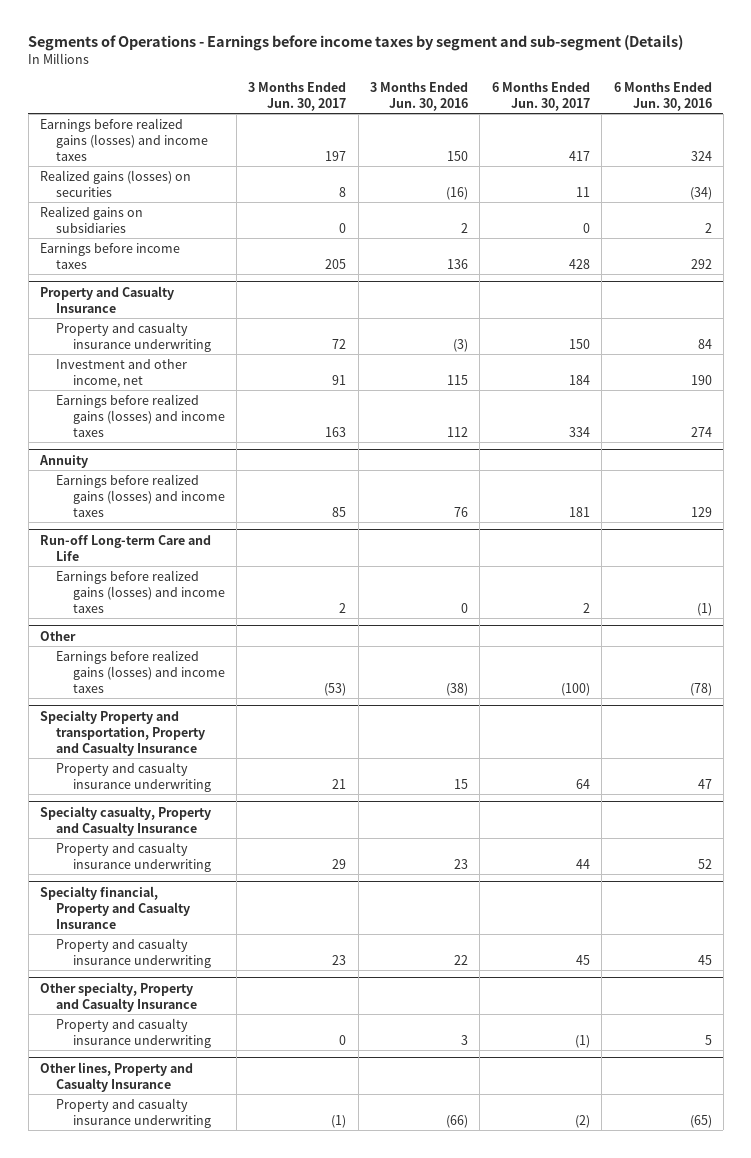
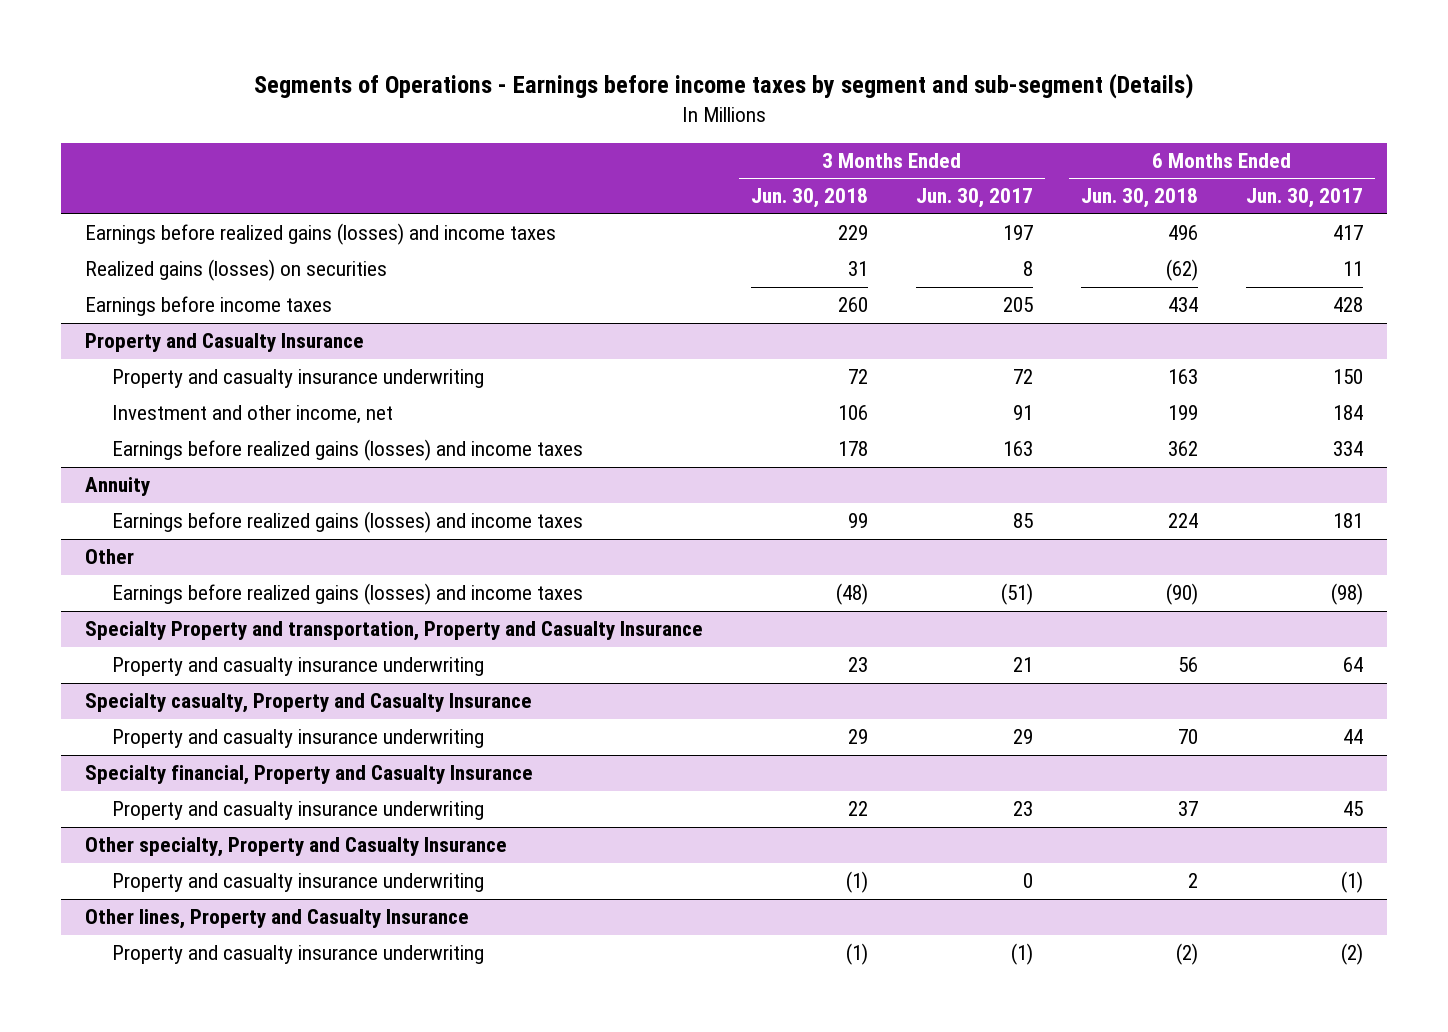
- | 3 Months Ended Jun. 30, 2017 | 3 Months Ended Jun. 30, 2016 | 6 Months Ended Jun. 30, 2017 | 6 Months Ended Jun. 30, 2016
+ | 3 Months Ended Jun. 30, 2018 | 3 Months Ended Jun. 30, 2017 | 6 Months Ended Jun. 30, 2018 | 6 Months Ended Jun. 30, 2017
- Realized gains on subsidiaries | 0 | 2 | 0 | 2
- Run-off Long-term Care and Life
- Earnings before realized gains (losses) and income taxes | 2 | 0 | 2 | (1)
@ Other
- Earnings before realized gains (losses) and income taxes | (53) | (38) | (100) | (78)
+ Earnings before realized gains (losses) and income taxes | (48) | (51) | (90) | (98)

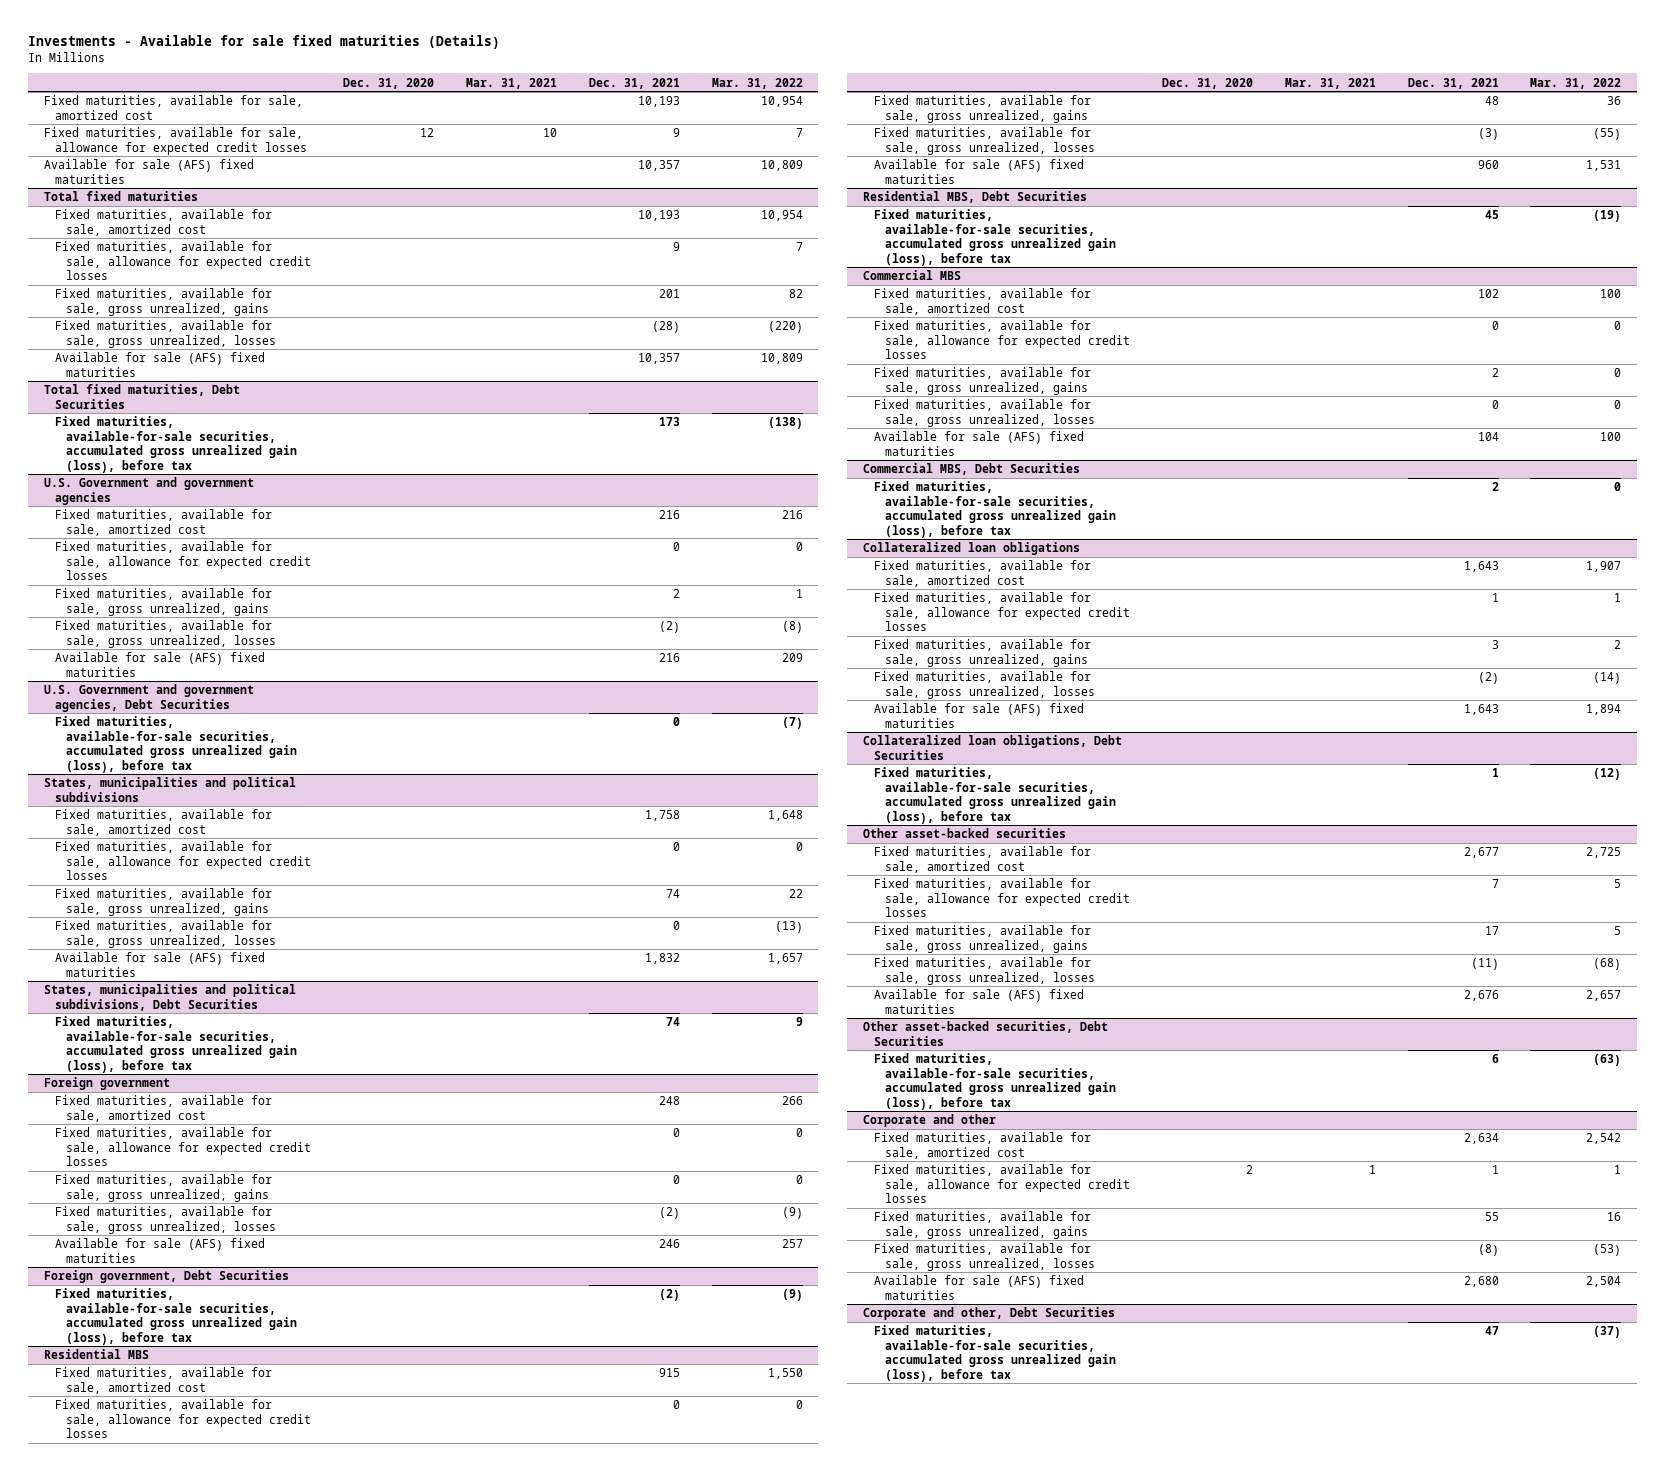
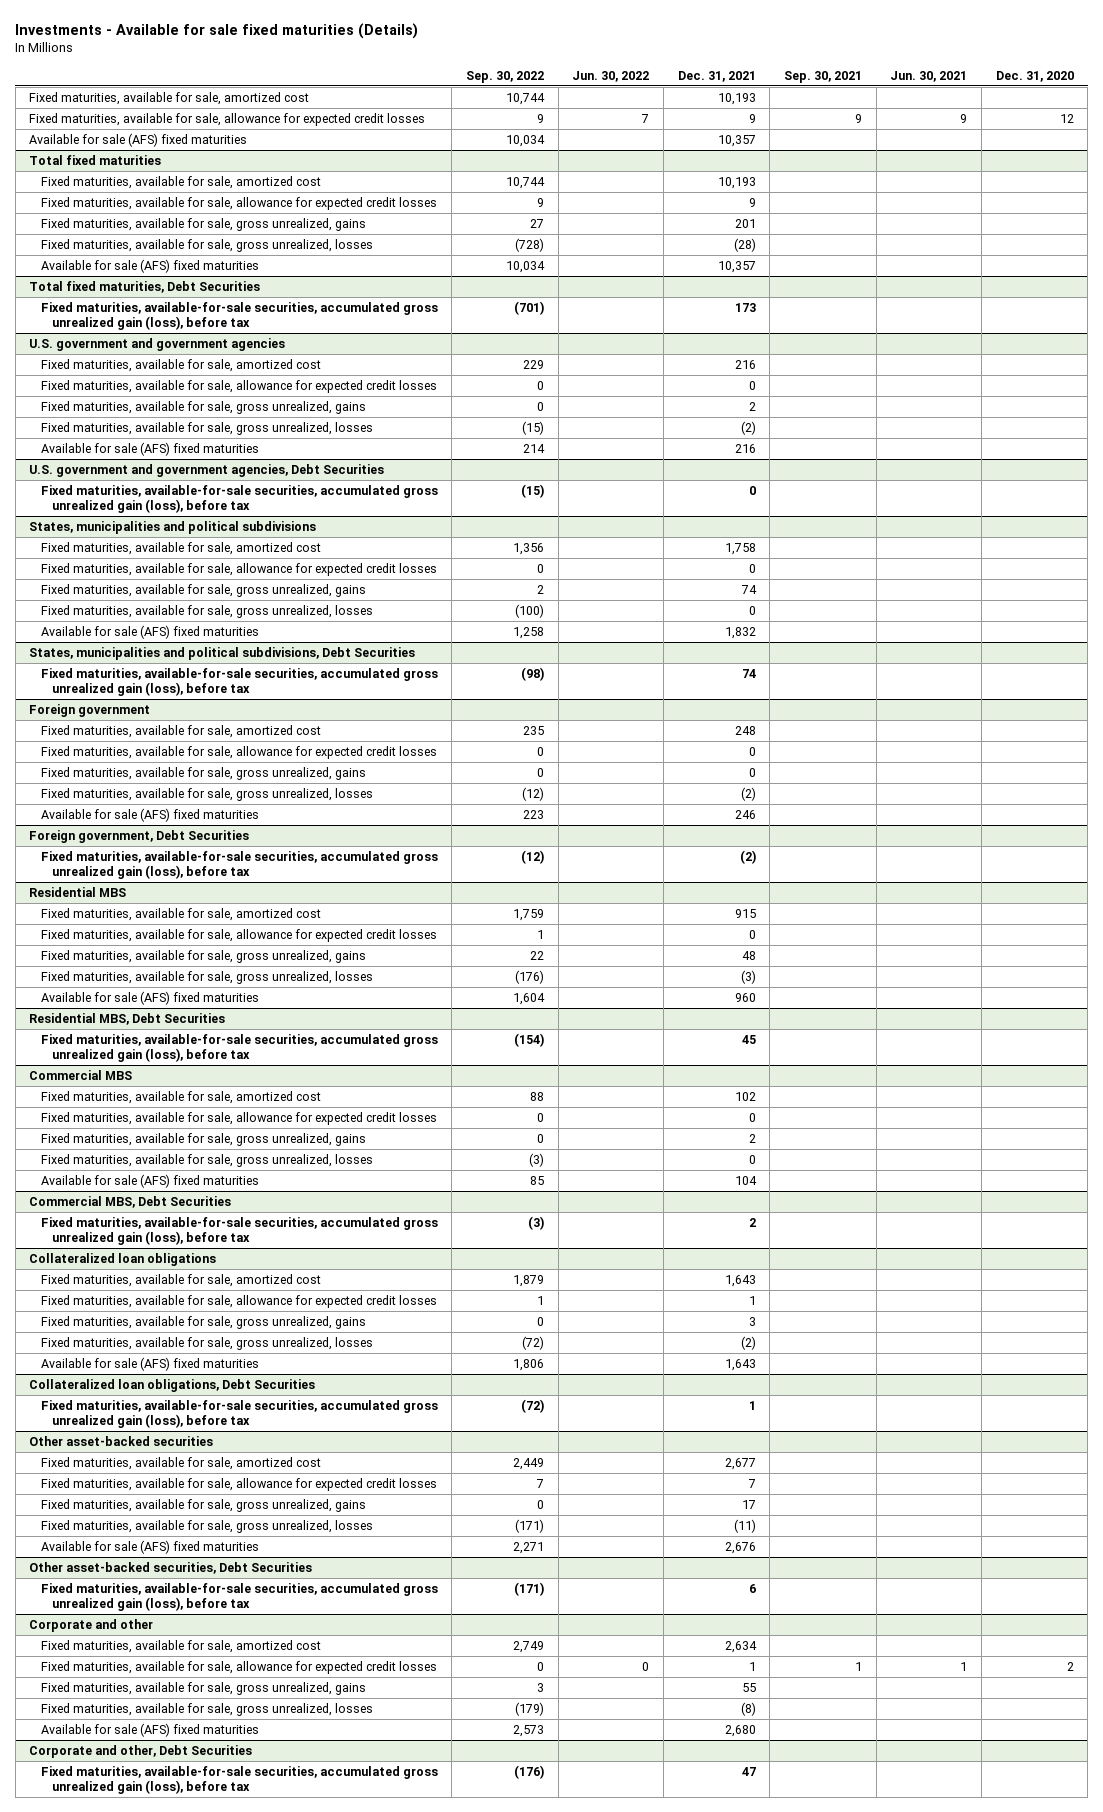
- | Dec. 31, 2020 | Mar. 31, 2021 | Dec. 31, 2021 | Mar. 31, 2022
+ | Sep. 30, 2022 | Jun. 30, 2022 | Dec. 31, 2021 | Sep. 30, 2021 | Jun. 30, 2021 | Dec. 31, 2020
- U.S. Government and government agencies
+ U.S. government and government agencies
- U.S. Government and government agencies, Debt Securities
+ U.S. government and government agencies, Debt Securities

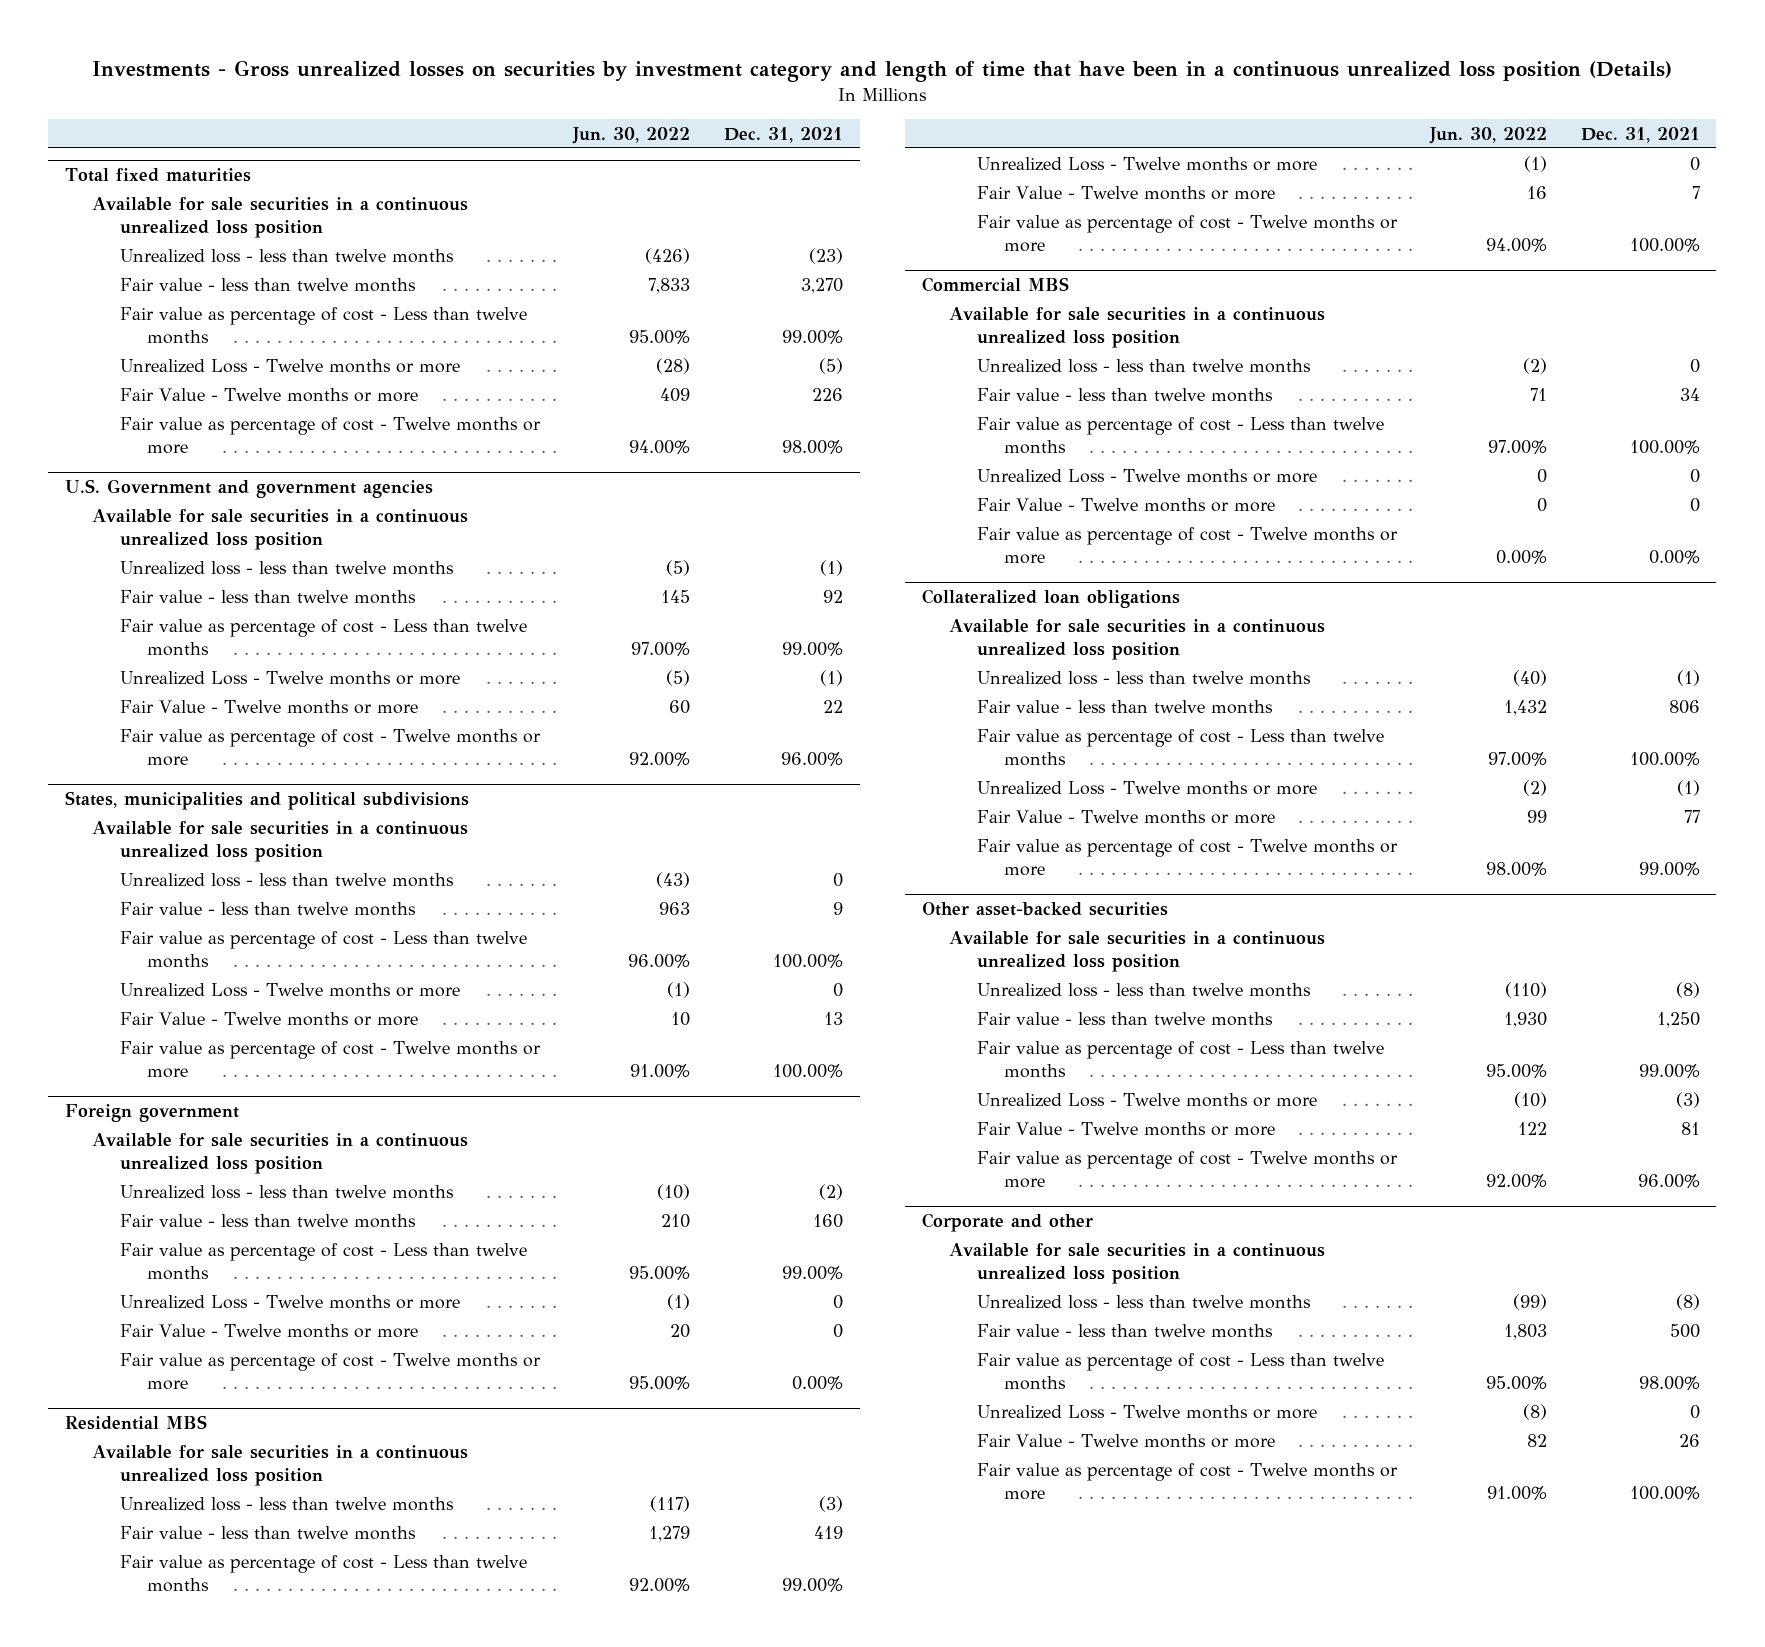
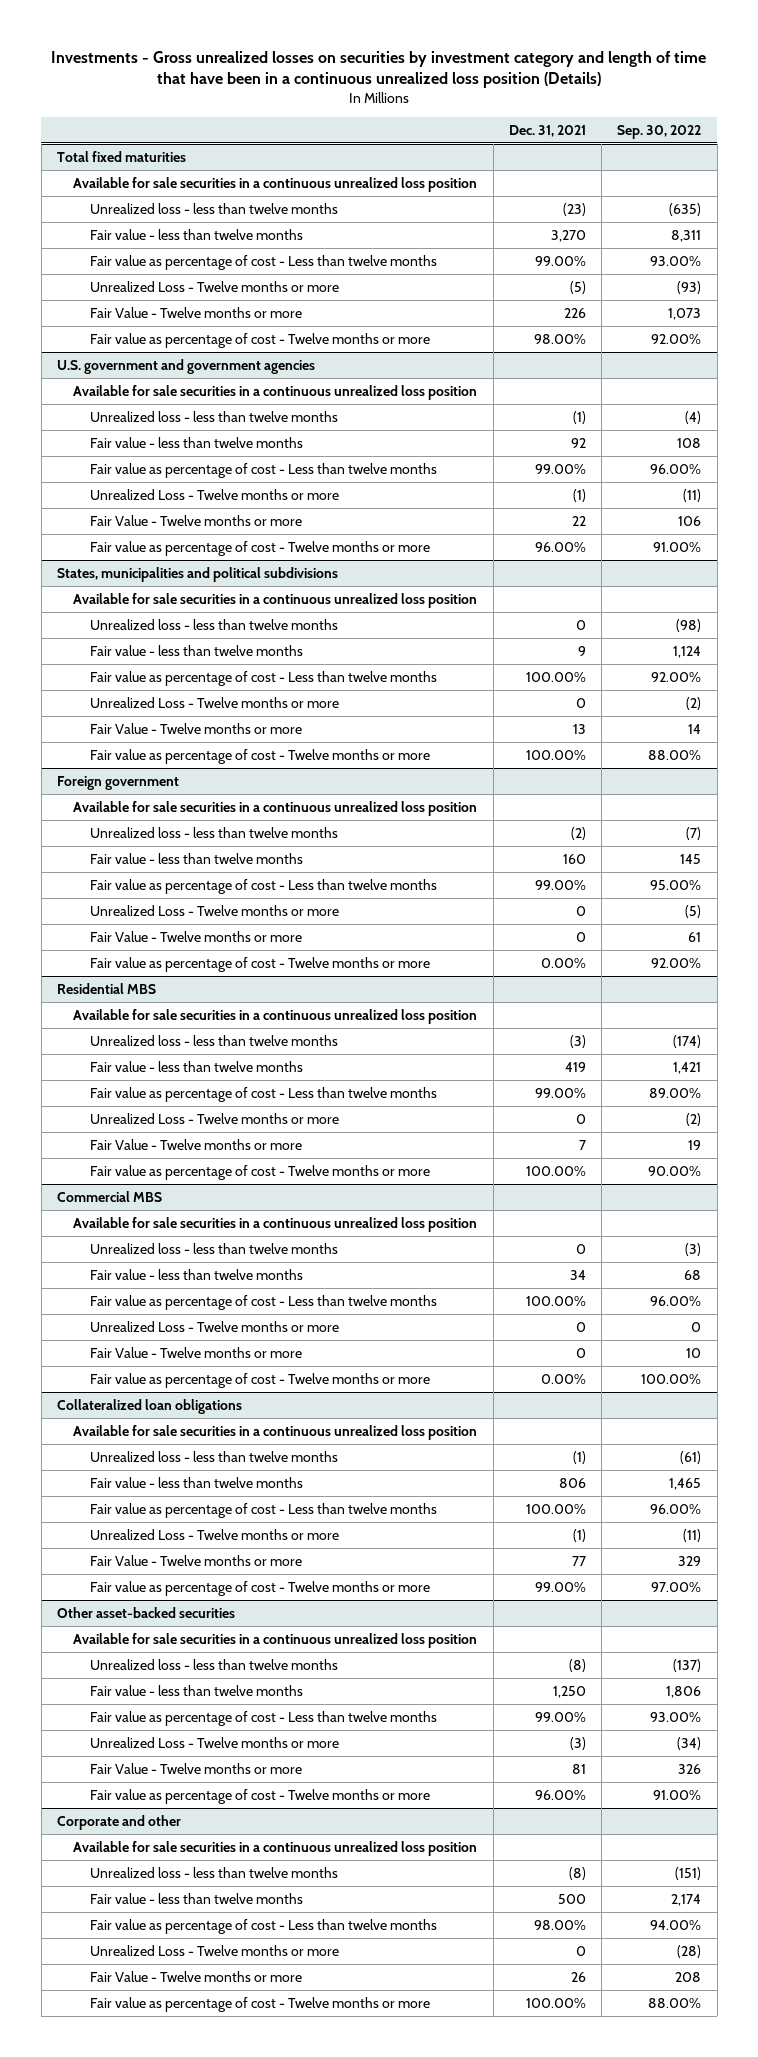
- | Jun. 30, 2022 | Dec. 31, 2021
+ | Dec. 31, 2021 | Sep. 30, 2022
- U.S. Government and government agencies
+ U.S. government and government agencies

